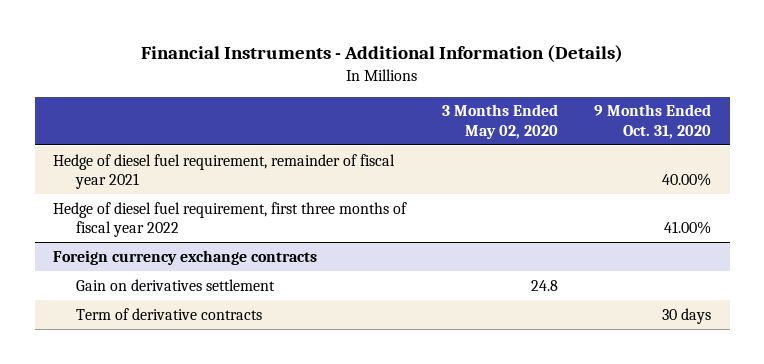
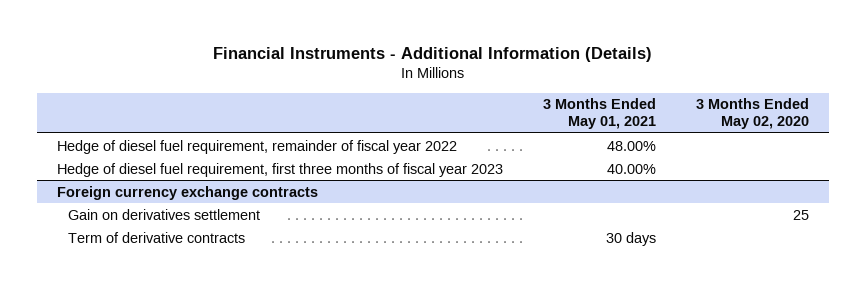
- | 3 Months Ended May 02, 2020 | 9 Months Ended Oct. 31, 2020
+ | 3 Months Ended May 01, 2021 | 3 Months Ended May 02, 2020
- Hedge of diesel fuel requirement, remainder of fiscal year 2021 | | 40.00%
- Hedge of diesel fuel requirement, first three months of fiscal year 2022 | | 41.00%
+ Hedge of diesel fuel requirement, remainder of fiscal year 2022 | 48.00% |
+ Hedge of diesel fuel requirement, first three months of fiscal year 2023 | 40.00% |
@ Foreign currency exchange contracts
- Gain on derivatives settlement | 24.8 |
+ Gain on derivatives settlement | | 25

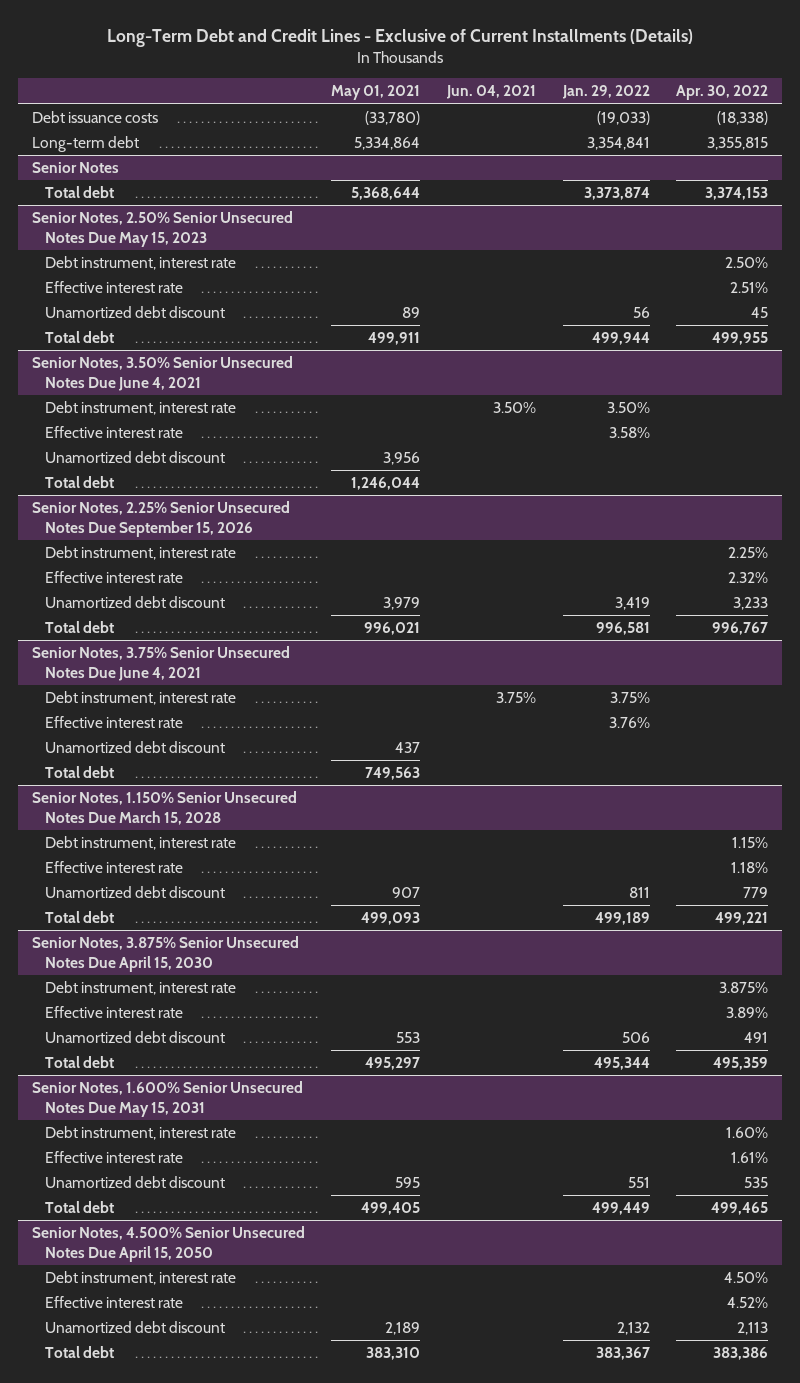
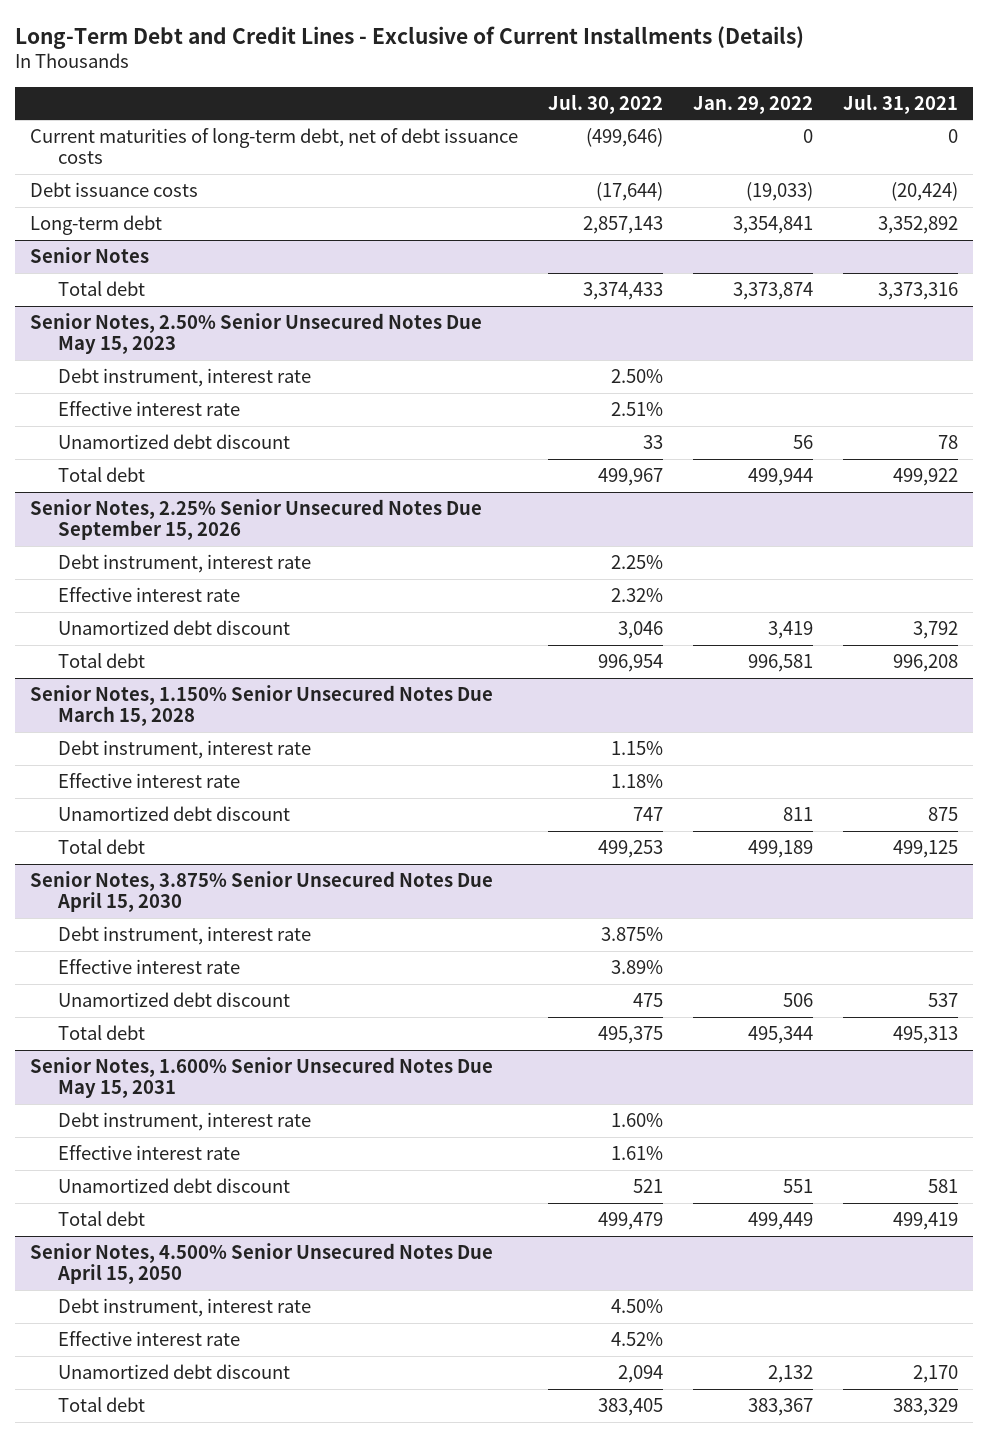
- | May 01, 2021 | Jun. 04, 2021 | Jan. 29, 2022 | Apr. 30, 2022
+ | Jul. 30, 2022 | Jan. 29, 2022 | Jul. 31, 2021
+ Current maturities of long-term debt, net of debt issuance costs | (499,646) | 0 | 0
- Senior Notes, 3.50% Senior Unsecured Notes Due June 4, 2021
- Debt instrument, interest rate | | 3.50% | 3.50% |
- Effective interest rate | | | 3.58% |
- Unamortized debt discount | 3,956 | | |
- Total debt | 1,246,044 | | |
- Senior Notes, 3.75% Senior Unsecured Notes Due June 4, 2021
- Debt instrument, interest rate | | 3.75% | 3.75% |
- Effective interest rate | | | 3.76% |
- Unamortized debt discount | 437 | | |
- Total debt | 749,563 | | |

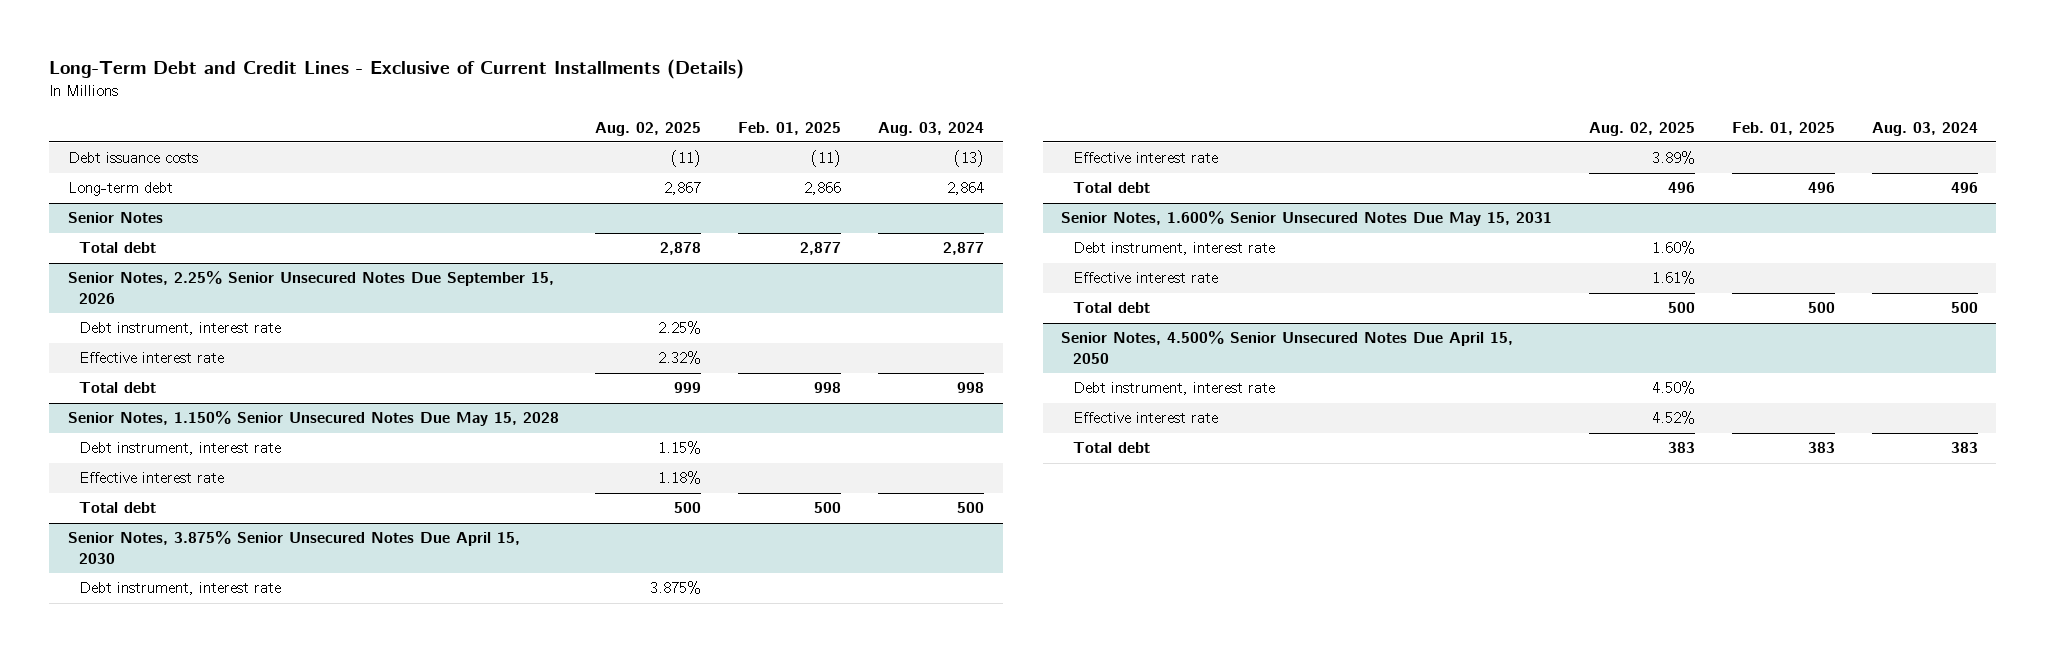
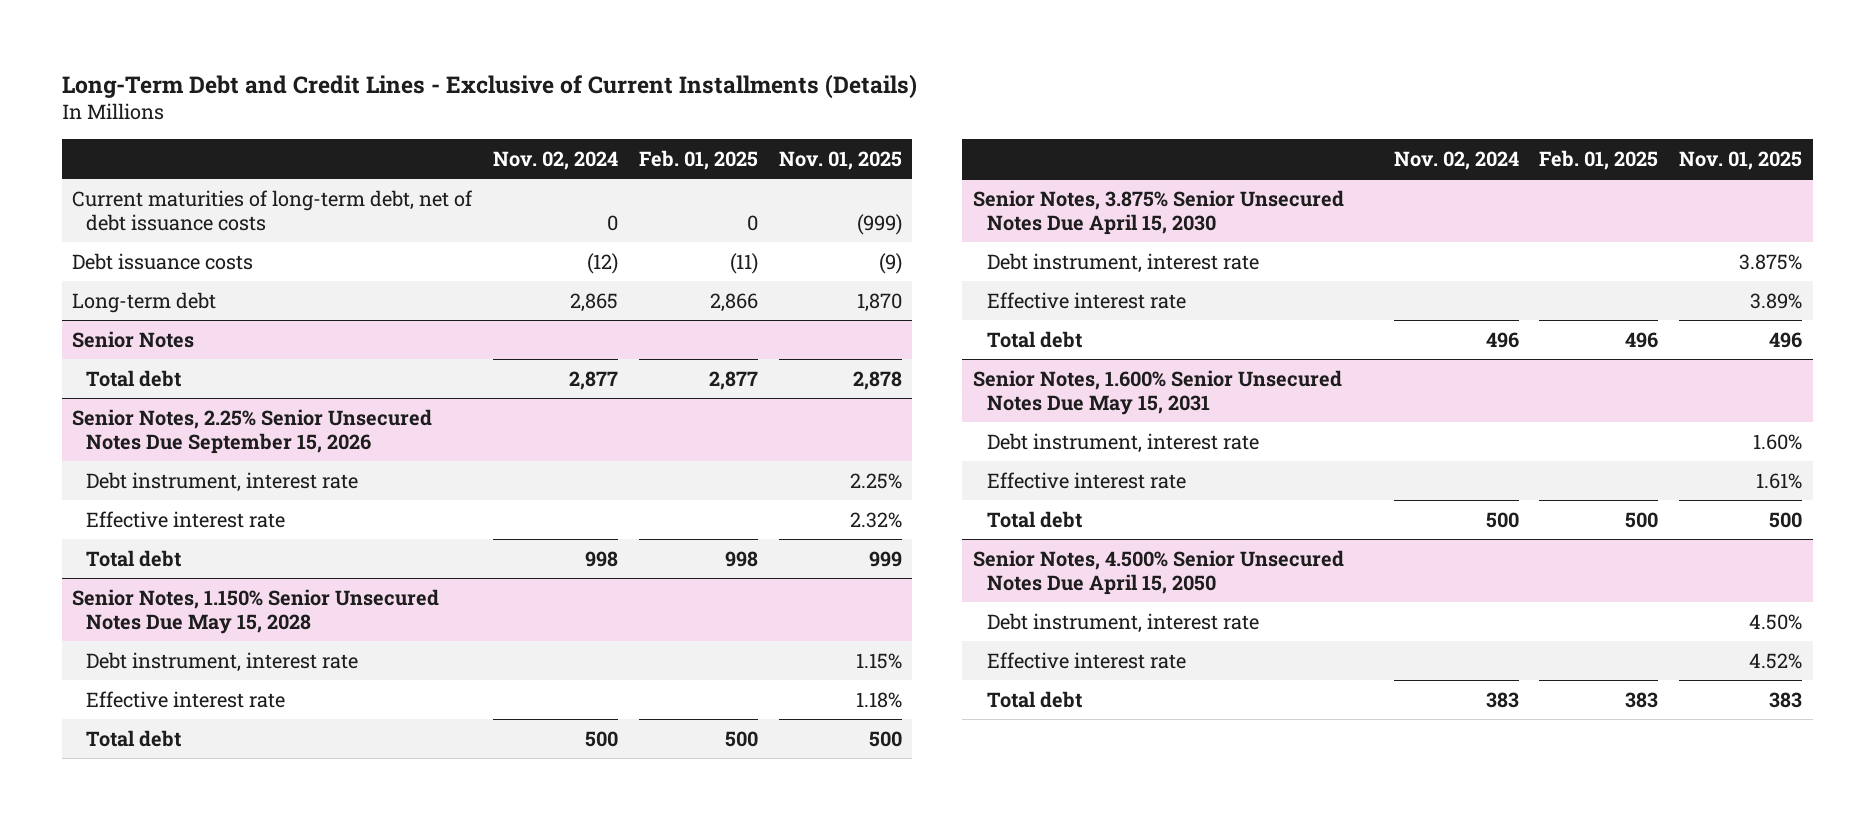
- | Aug. 02, 2025 | Feb. 01, 2025 | Aug. 03, 2024
+ | Nov. 02, 2024 | Feb. 01, 2025 | Nov. 01, 2025
+ Current maturities of long-term debt, net of debt issuance costs | 0 | 0 | (999)

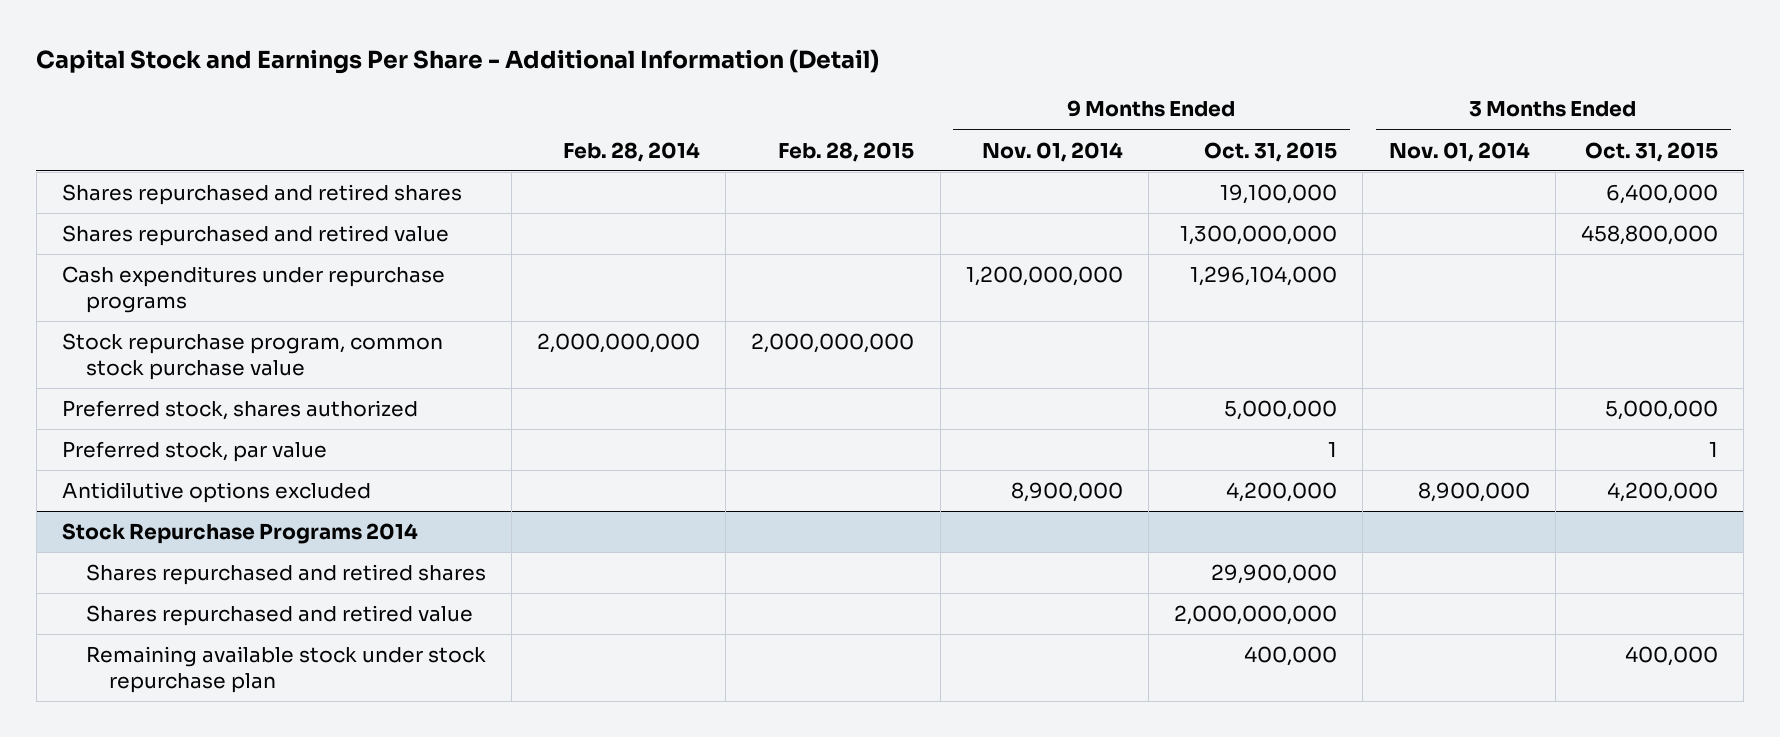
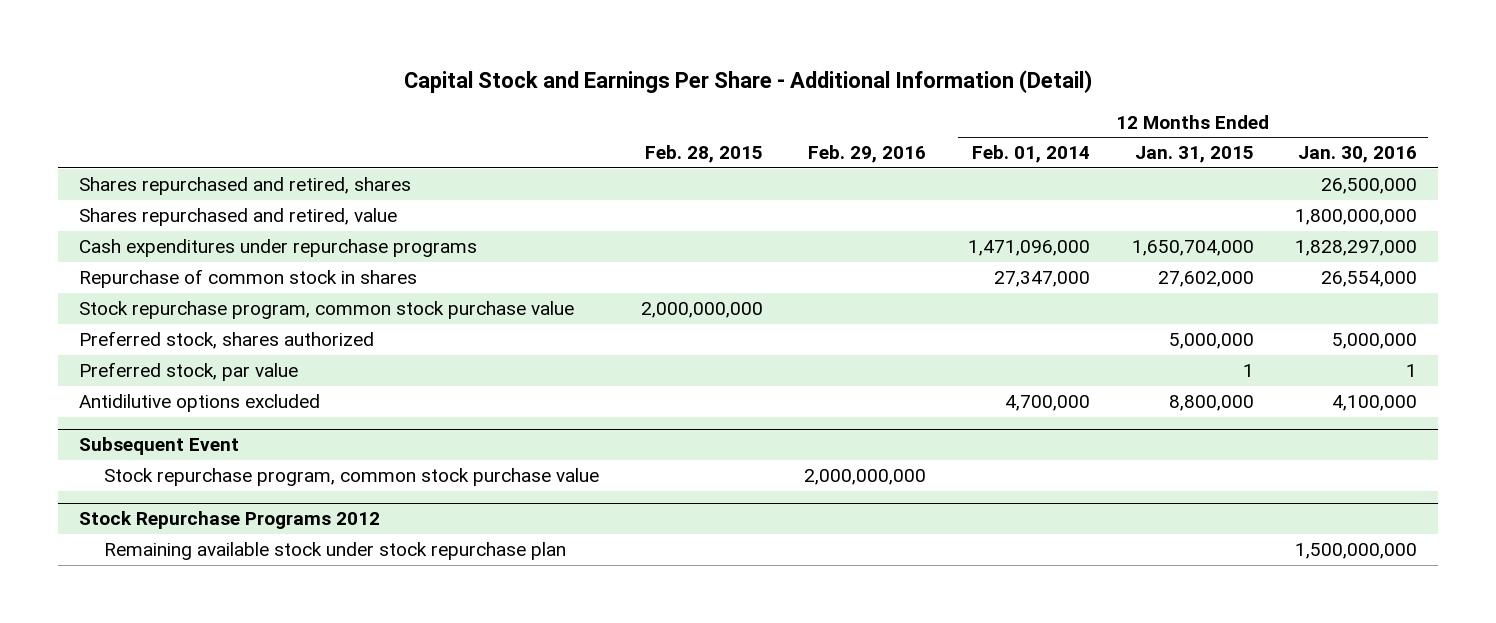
- | Feb. 28, 2014 | Feb. 28, 2015 | 9 Months Ended Nov. 01, 2014 | 9 Months Ended Oct. 31, 2015 | 3 Months Ended Nov. 01, 2014 | 3 Months Ended Oct. 31, 2015
+ | Feb. 28, 2015 | Feb. 29, 2016 | 12 Months Ended Feb. 01, 2014 | 12 Months Ended Jan. 31, 2015 | 12 Months Ended Jan. 30, 2016
- Shares repurchased and retired shares | | | | 19,100,000 | | 6,400,000
- Shares repurchased and retired value | | | | 1,300,000,000 | | 458,800,000
+ Shares repurchased and retired, shares | | | | | 26,500,000
+ Shares repurchased and retired, value | | | | | 1,800,000,000
+ Repurchase of common stock in shares | | | 27,347,000 | 27,602,000 | 26,554,000
- Stock Repurchase Programs 2014
- Shares repurchased and retired shares | | | | 29,900,000 | |
- Shares repurchased and retired value | | | | 2,000,000,000 | |
- Remaining available stock under stock repurchase plan | | | | 400,000 | | 400,000
+ Subsequent Event
+ Stock repurchase program, common stock purchase value | | 2,000,000,000 | | |
+ Stock Repurchase Programs 2012
+ Remaining available stock under stock repurchase plan | | | | | 1,500,000,000

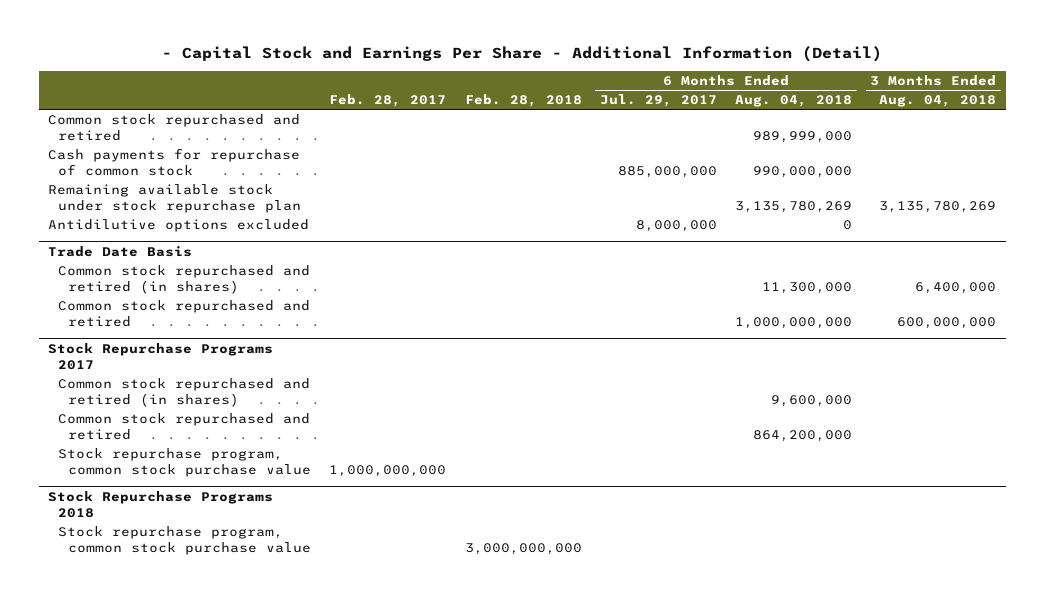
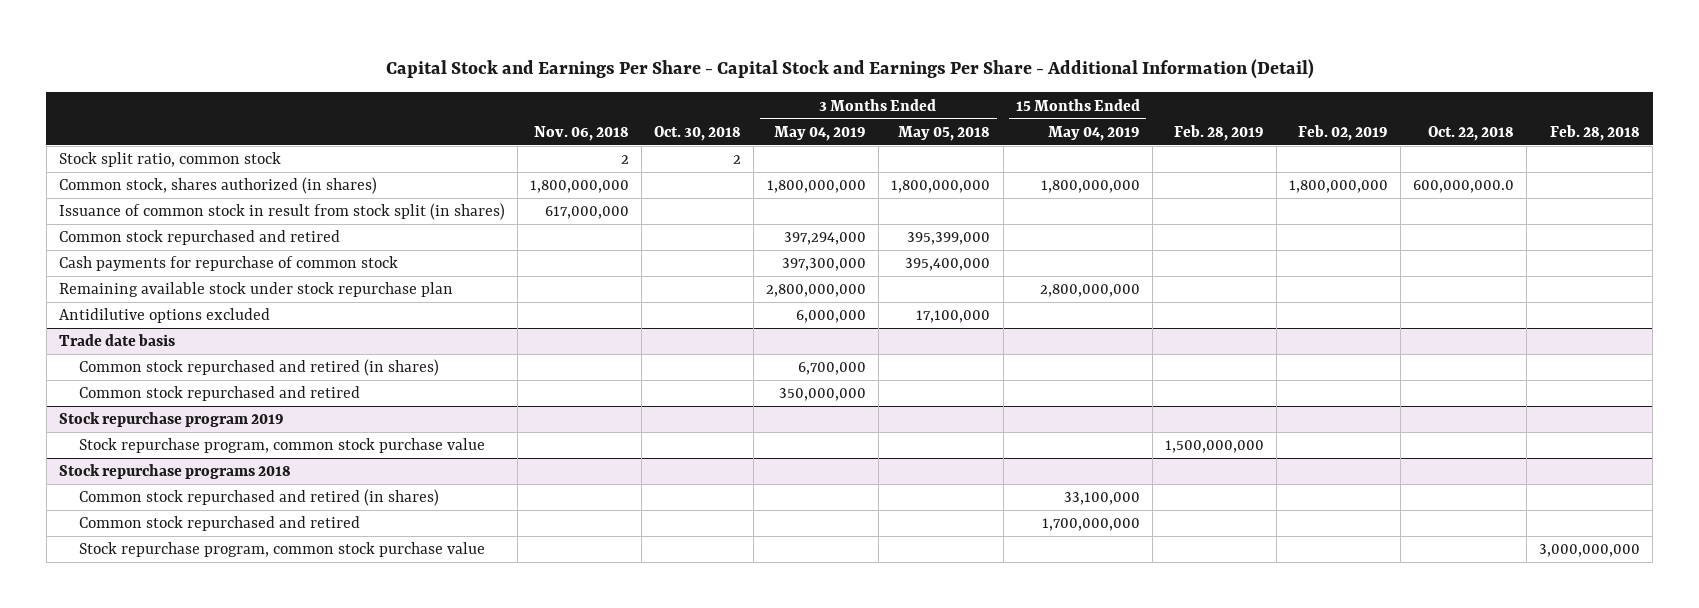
- - Capital Stock and Earnings Per Share - Additional Information (Detail)
+ Capital Stock and Earnings Per Share - Capital Stock and Earnings Per Share - Additional Information (Detail)
- | Feb. 28, 2017 | Feb. 28, 2018 | 6 Months Ended Jul. 29, 2017 | 6 Months Ended Aug. 04, 2018 | 3 Months Ended Aug. 04, 2018
+ | Nov. 06, 2018 | Oct. 30, 2018 | 3 Months Ended May 04, 2019 | 3 Months Ended May 05, 2018 | 15 Months Ended May 04, 2019 | Feb. 28, 2019 | Feb. 02, 2019 | Oct. 22, 2018 | Feb. 28, 2018
+ Stock split ratio, common stock | 2 | 2 | | | | | | |
+ Common stock, shares authorized (in shares) | 1,800,000,000 | | 1,800,000,000 | 1,800,000,000 | 1,800,000,000 | | 1,800,000,000 | 600,000,000.0 |
+ Issuance of common stock in result from stock split (in shares) | 617,000,000 | | | | | | | |
- Trade Date Basis
+ Trade date basis
- Stock Repurchase Programs 2017
- Common stock repurchased and retired (in shares) | | | | 9,600,000 |
- Common stock repurchased and retired | | | | 864,200,000 |
- Stock repurchase program, common stock purchase value | 1,000,000,000 | | | |
- Stock Repurchase Programs 2018
+ Stock repurchase program 2019
+ Stock repurchase program, common stock purchase value | | | | | | 1,500,000,000 | | |
+ Stock repurchase programs 2018
+ Common stock repurchased and retired (in shares) | | | | | 33,100,000 | | | |
+ Common stock repurchased and retired | | | | | 1,700,000,000 | | | |

